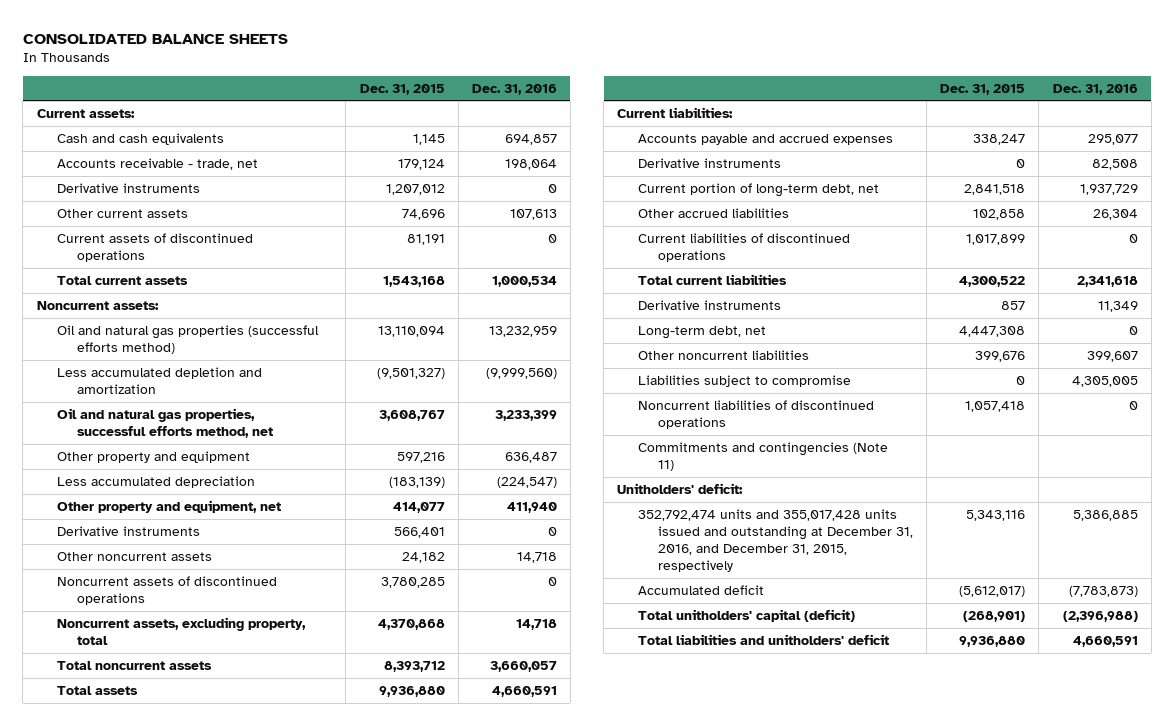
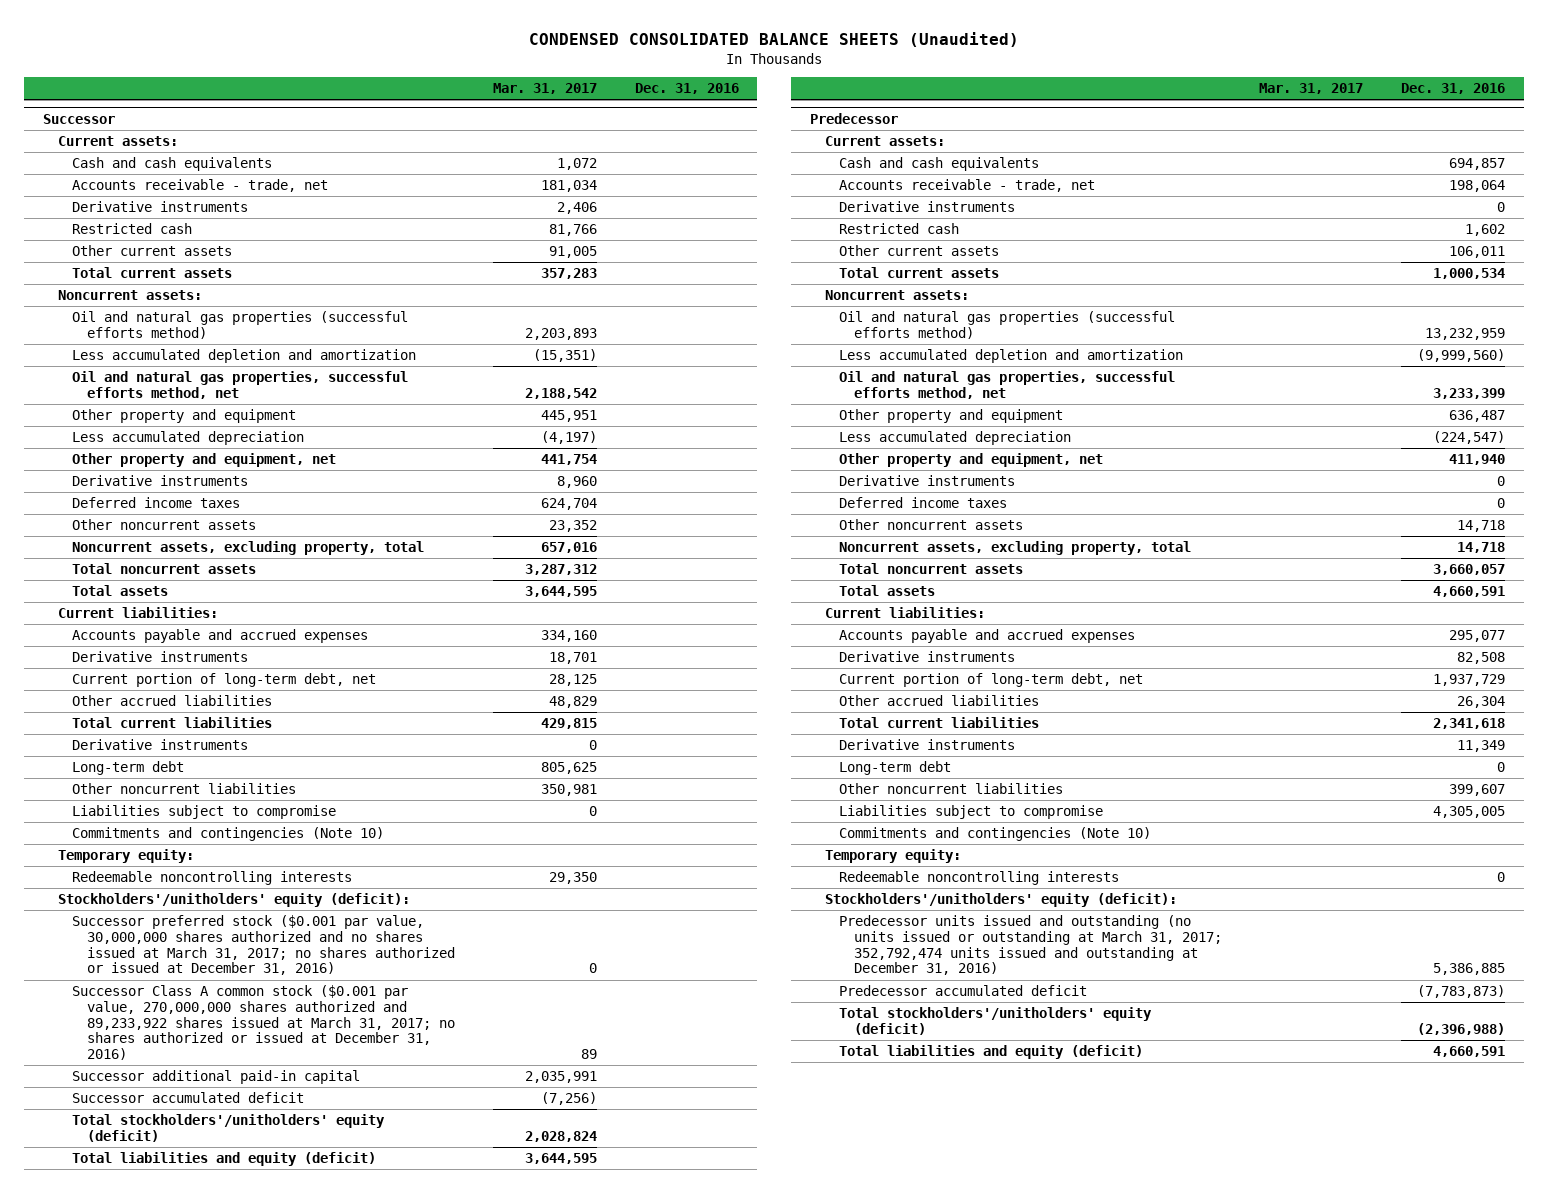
- CONSOLIDATED BALANCE SHEETS
+ CONDENSED CONSOLIDATED BALANCE SHEETS (Unaudited)
- | Dec. 31, 2015 | Dec. 31, 2016
+ | Mar. 31, 2017 | Dec. 31, 2016
+ Successor
+ Current assets:
+ Cash and cash equivalents | 1,072 |
+ Accounts receivable - trade, net | 181,034 |
+ Derivative instruments | 2,406 |
+ Restricted cash | 81,766 |
+ Other current assets | 91,005 |
+ Total current assets | 357,283 |
+ Noncurrent assets:
+ Oil and natural gas properties (successful efforts method) | 2,203,893 |
+ Less accumulated depletion and amortization | (15,351) |
+ Oil and natural gas properties, successful efforts method, net | 2,188,542 |
+ Other property and equipment | 445,951 |
+ Less accumulated depreciation | (4,197) |
+ Other property and equipment, net | 441,754 |
+ Derivative instruments | 8,960 |
+ Deferred income taxes | 624,704 |
+ Other noncurrent assets | 23,352 |
+ Noncurrent assets, excluding property, total | 657,016 |
+ Total noncurrent assets | 3,287,312 |
+ Total assets | 3,644,595 |
+ Current liabilities:
+ Accounts payable and accrued expenses | 334,160 |
+ Derivative instruments | 18,701 |
+ Current portion of long-term debt, net | 28,125 |
+ Other accrued liabilities | 48,829 |
+ Total current liabilities | 429,815 |
+ Derivative instruments | 0 |
+ Long-term debt | 805,625 |
+ Other noncurrent liabilities | 350,981 |
+ Liabilities subject to compromise | 0 |
+ Commitments and contingencies (Note 10)
+ Temporary equity:
+ Redeemable noncontrolling interests | 29,350 |
+ Stockholders'/unitholders' equity (deficit):
+ Successor preferred stock ($0.001 par value, 30,000,000 shares authorized and no shares issued at March 31, 2017; no shares authorized or issued at December 31, 2016) | 0 |
+ Successor Class A common stock ($0.001 par value, 270,000,000 shares authorized and 89,233,922 shares issued at March 31, 2017; no shares authorized or issued at December 31, 2016) | 89 |
+ Successor additional paid-in capital | 2,035,991 |
+ Successor accumulated deficit | (7,256) |
+ Total stockholders'/unitholders' equity (deficit) | 2,028,824 |
+ Total liabilities and equity (deficit) | 3,644,595 |
+ Predecessor
- Other current assets | 74,696 | 107,613
- Current assets of discontinued operations | 81,191 | 0
+ Restricted cash | | 1,602
+ Other current assets | | 106,011
+ Deferred income taxes | | 0
- Noncurrent assets of discontinued operations | 3,780,285 | 0
- Current liabilities of discontinued operations | 1,017,899 | 0
- Long-term debt, net | 4,447,308 | 0
+ Long-term debt | | 0
- Noncurrent liabilities of discontinued operations | 1,057,418 | 0
- Commitments and contingencies (Note 11)
- Unitholders' deficit:
- 352,792,474 units and 355,017,428 units issued and outstanding at December 31, 2016, and December 31, 2015, respectively | 5,343,116 | 5,386,885
- Accumulated deficit | (5,612,017) | (7,783,873)
- Total unitholders' capital (deficit) | (268,901) | (2,396,988)
- Total liabilities and unitholders' deficit | 9,936,880 | 4,660,591
+ Commitments and contingencies (Note 10)
+ Temporary equity:
+ Redeemable noncontrolling interests | | 0
+ Stockholders'/unitholders' equity (deficit):
+ Predecessor units issued and outstanding (no units issued or outstanding at March 31, 2017; 352,792,474 units issued and outstanding at December 31, 2016) | | 5,386,885
+ Predecessor accumulated deficit | | (7,783,873)
+ Total stockholders'/unitholders' equity (deficit) | | (2,396,988)
+ Total liabilities and equity (deficit) | | 4,660,591

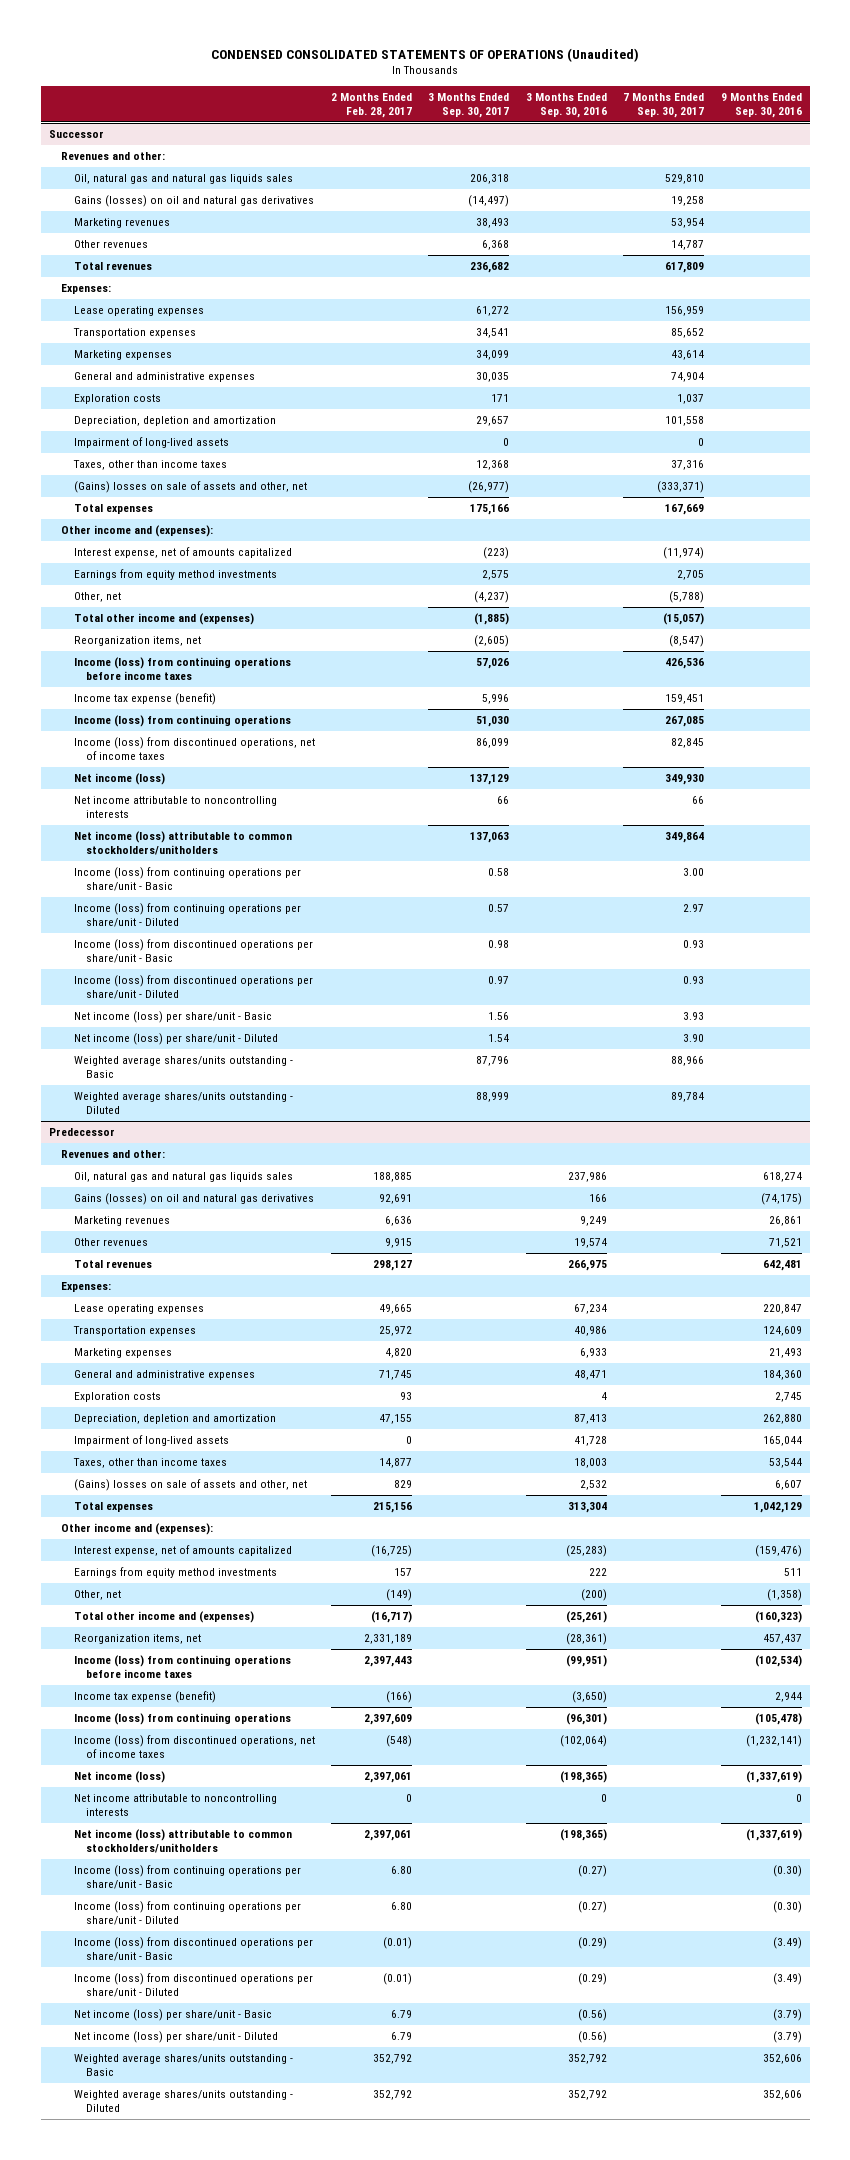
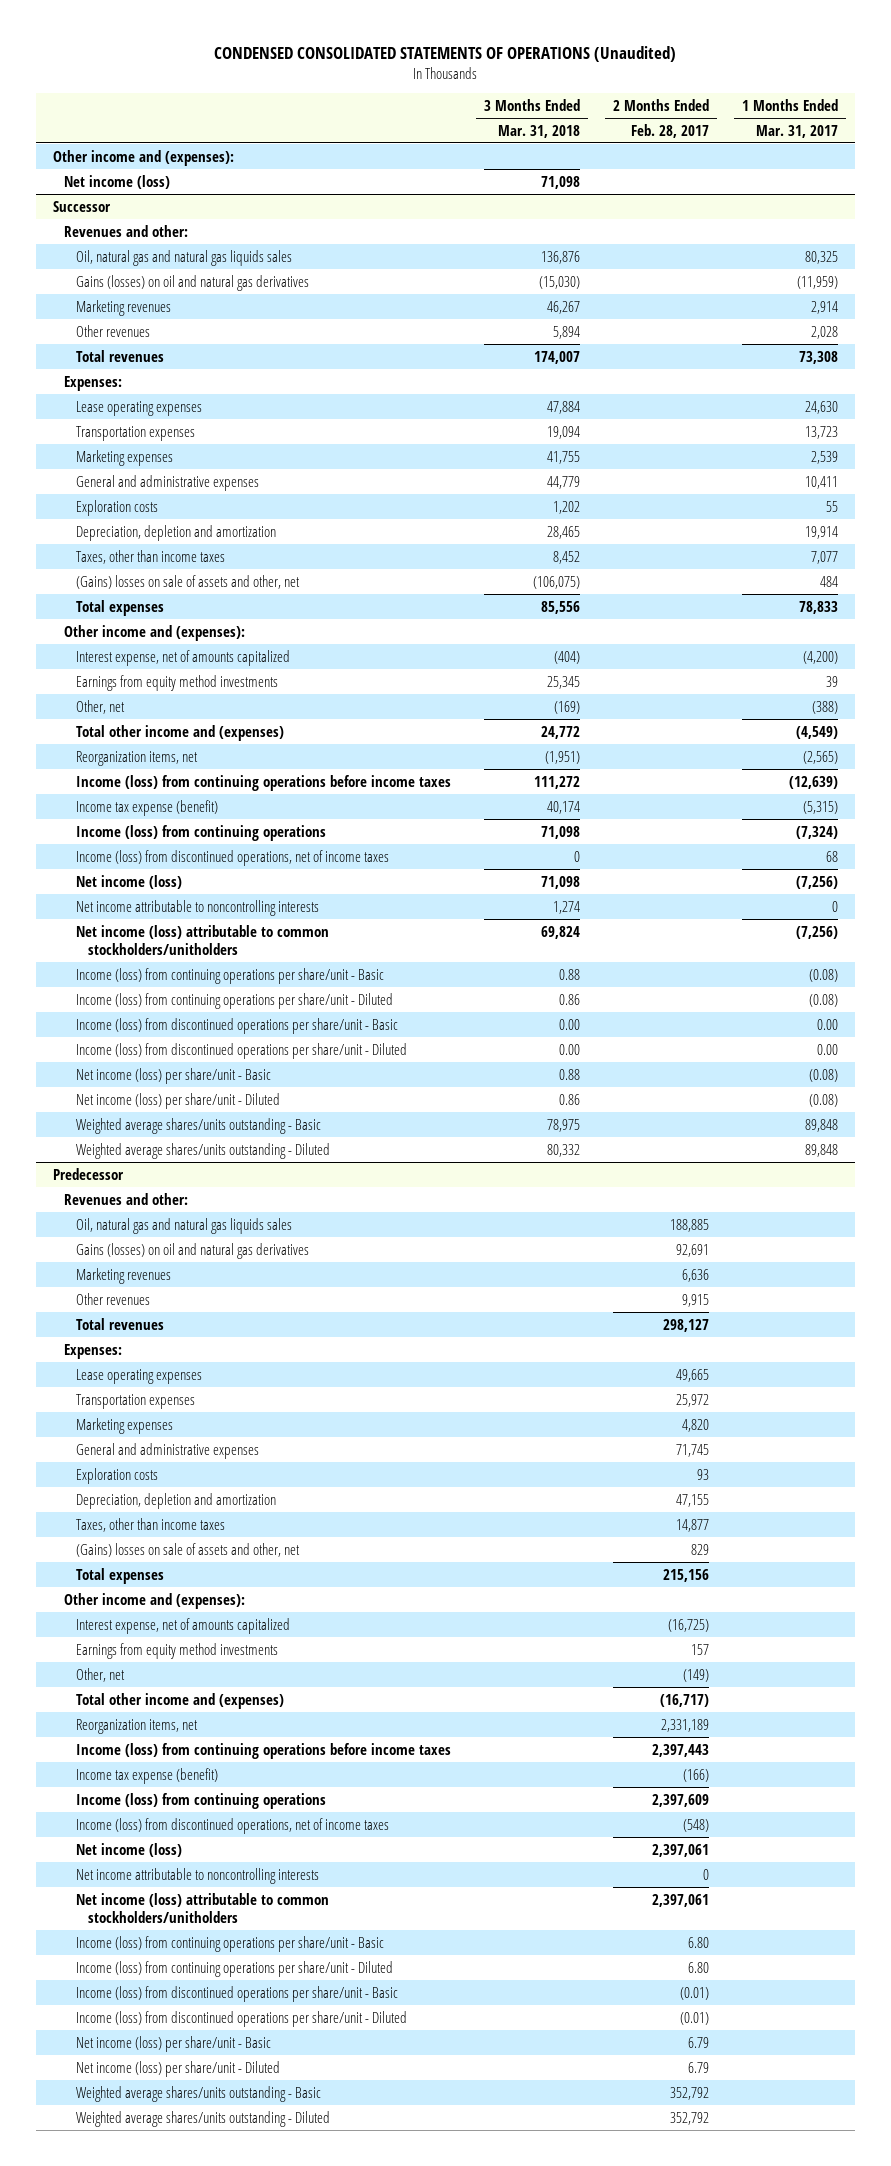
- | 2 Months Ended Feb. 28, 2017 | 3 Months Ended Sep. 30, 2017 | 3 Months Ended Sep. 30, 2016 | 7 Months Ended Sep. 30, 2017 | 9 Months Ended Sep. 30, 2016
+ | 3 Months Ended Mar. 31, 2018 | 2 Months Ended Feb. 28, 2017 | 1 Months Ended Mar. 31, 2017
+ Other income and (expenses):
+ Net income (loss) | 71,098 | |
@ Successor
- Impairment of long-lived assets | | 0 | | 0 |
@ Predecessor
- Impairment of long-lived assets | 0 | | 41,728 | | 165,044

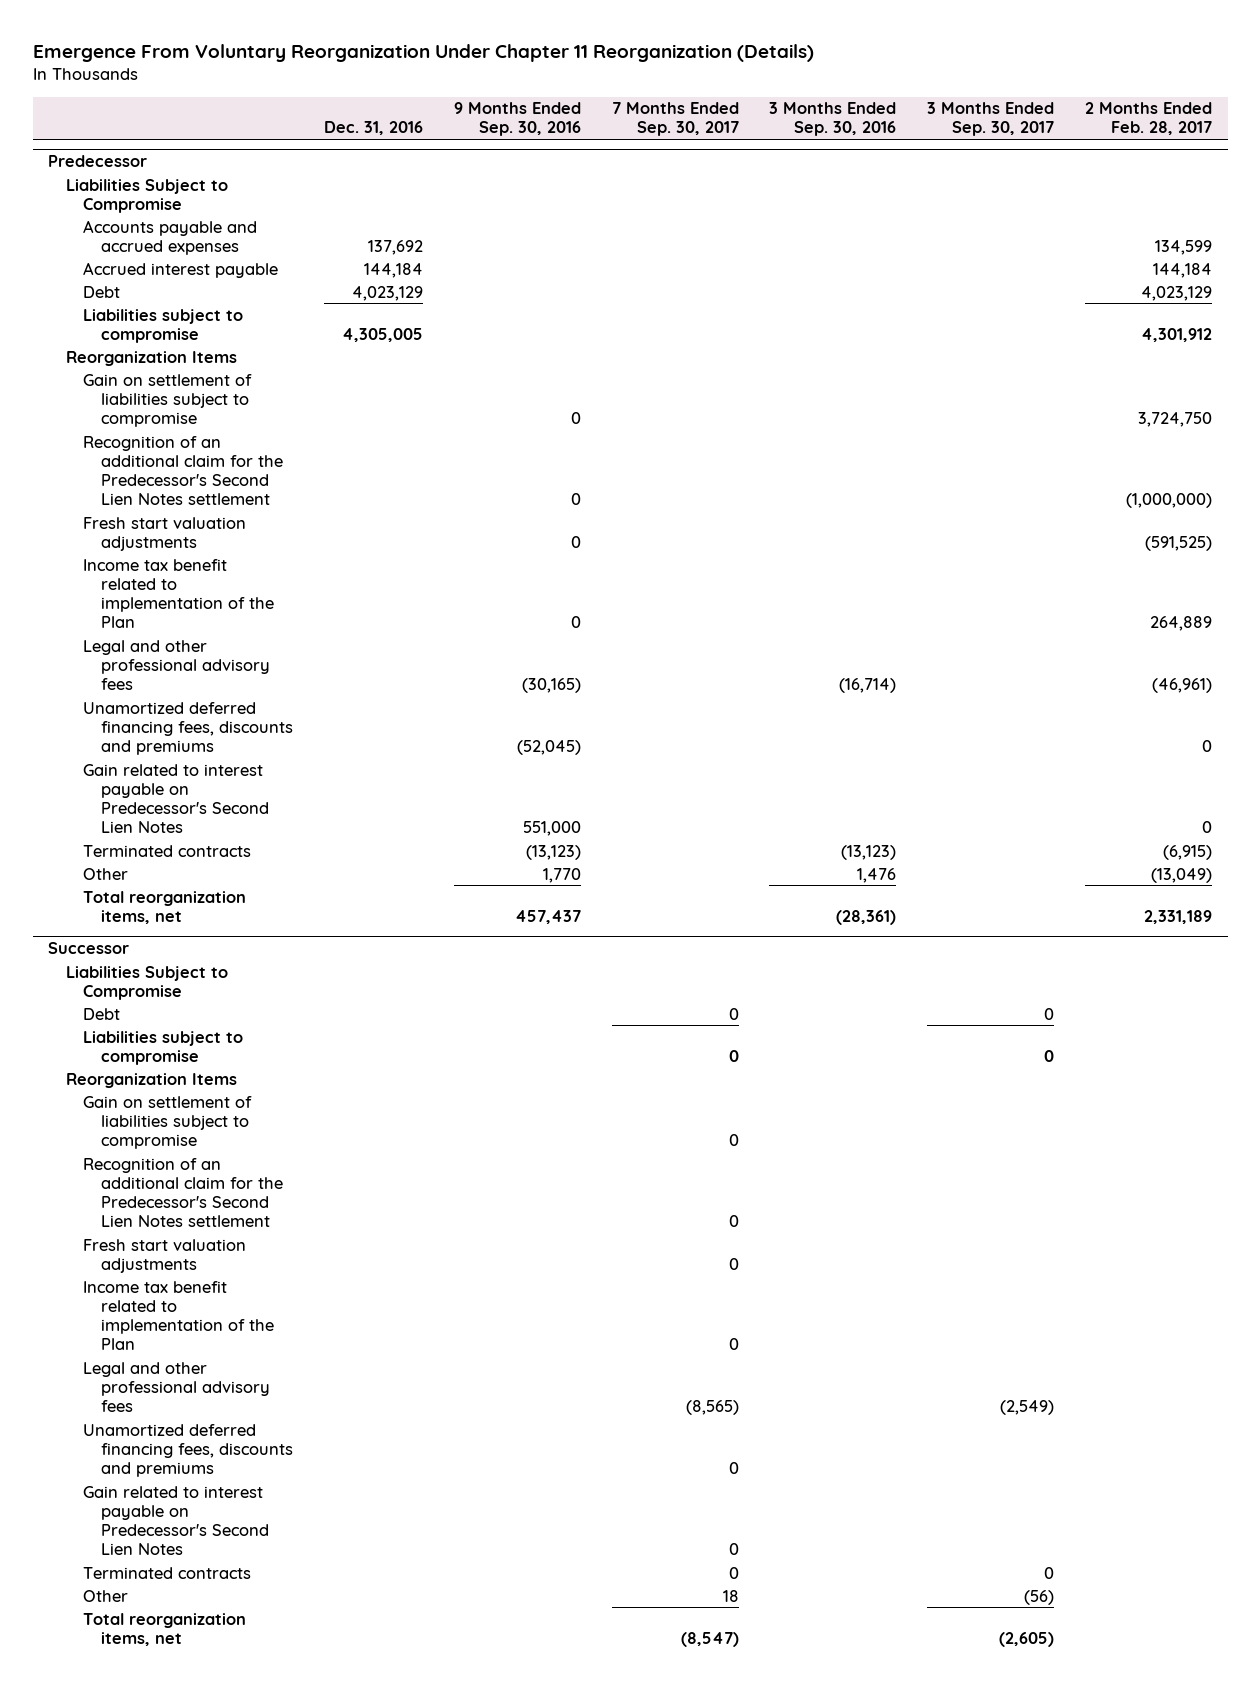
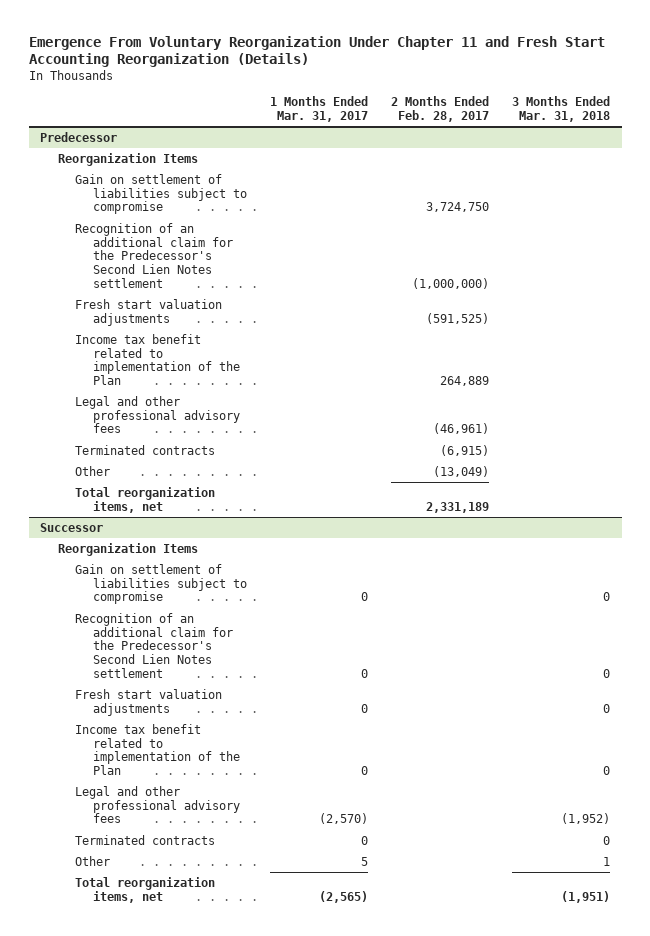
- Emergence From Voluntary Reorganization Under Chapter 11 Reorganization (Details)
+ Emergence From Voluntary Reorganization Under Chapter 11 and Fresh Start Accounting Reorganization (Details)
- | Dec. 31, 2016 | 9 Months Ended Sep. 30, 2016 | 7 Months Ended Sep. 30, 2017 | 3 Months Ended Sep. 30, 2016 | 3 Months Ended Sep. 30, 2017 | 2 Months Ended Feb. 28, 2017
+ | 1 Months Ended Mar. 31, 2017 | 2 Months Ended Feb. 28, 2017 | 3 Months Ended Mar. 31, 2018
@ Predecessor
- Liabilities Subject to Compromise
- Accounts payable and accrued expenses | 137,692 | | | | | 134,599
- Accrued interest payable | 144,184 | | | | | 144,184
- Debt | 4,023,129 | | | | | 4,023,129
- Liabilities subject to compromise | 4,305,005 | | | | | 4,301,912
- Unamortized deferred financing fees, discounts and premiums | | (52,045) | | | | 0
- Gain related to interest payable on Predecessor's Second Lien Notes | | 551,000 | | | | 0
@ Successor
- Liabilities Subject to Compromise
- Debt | | | 0 | | 0 |
- Liabilities subject to compromise | | | 0 | | 0 |
- Unamortized deferred financing fees, discounts and premiums | | | 0 | | |
- Gain related to interest payable on Predecessor's Second Lien Notes | | | 0 | | |

